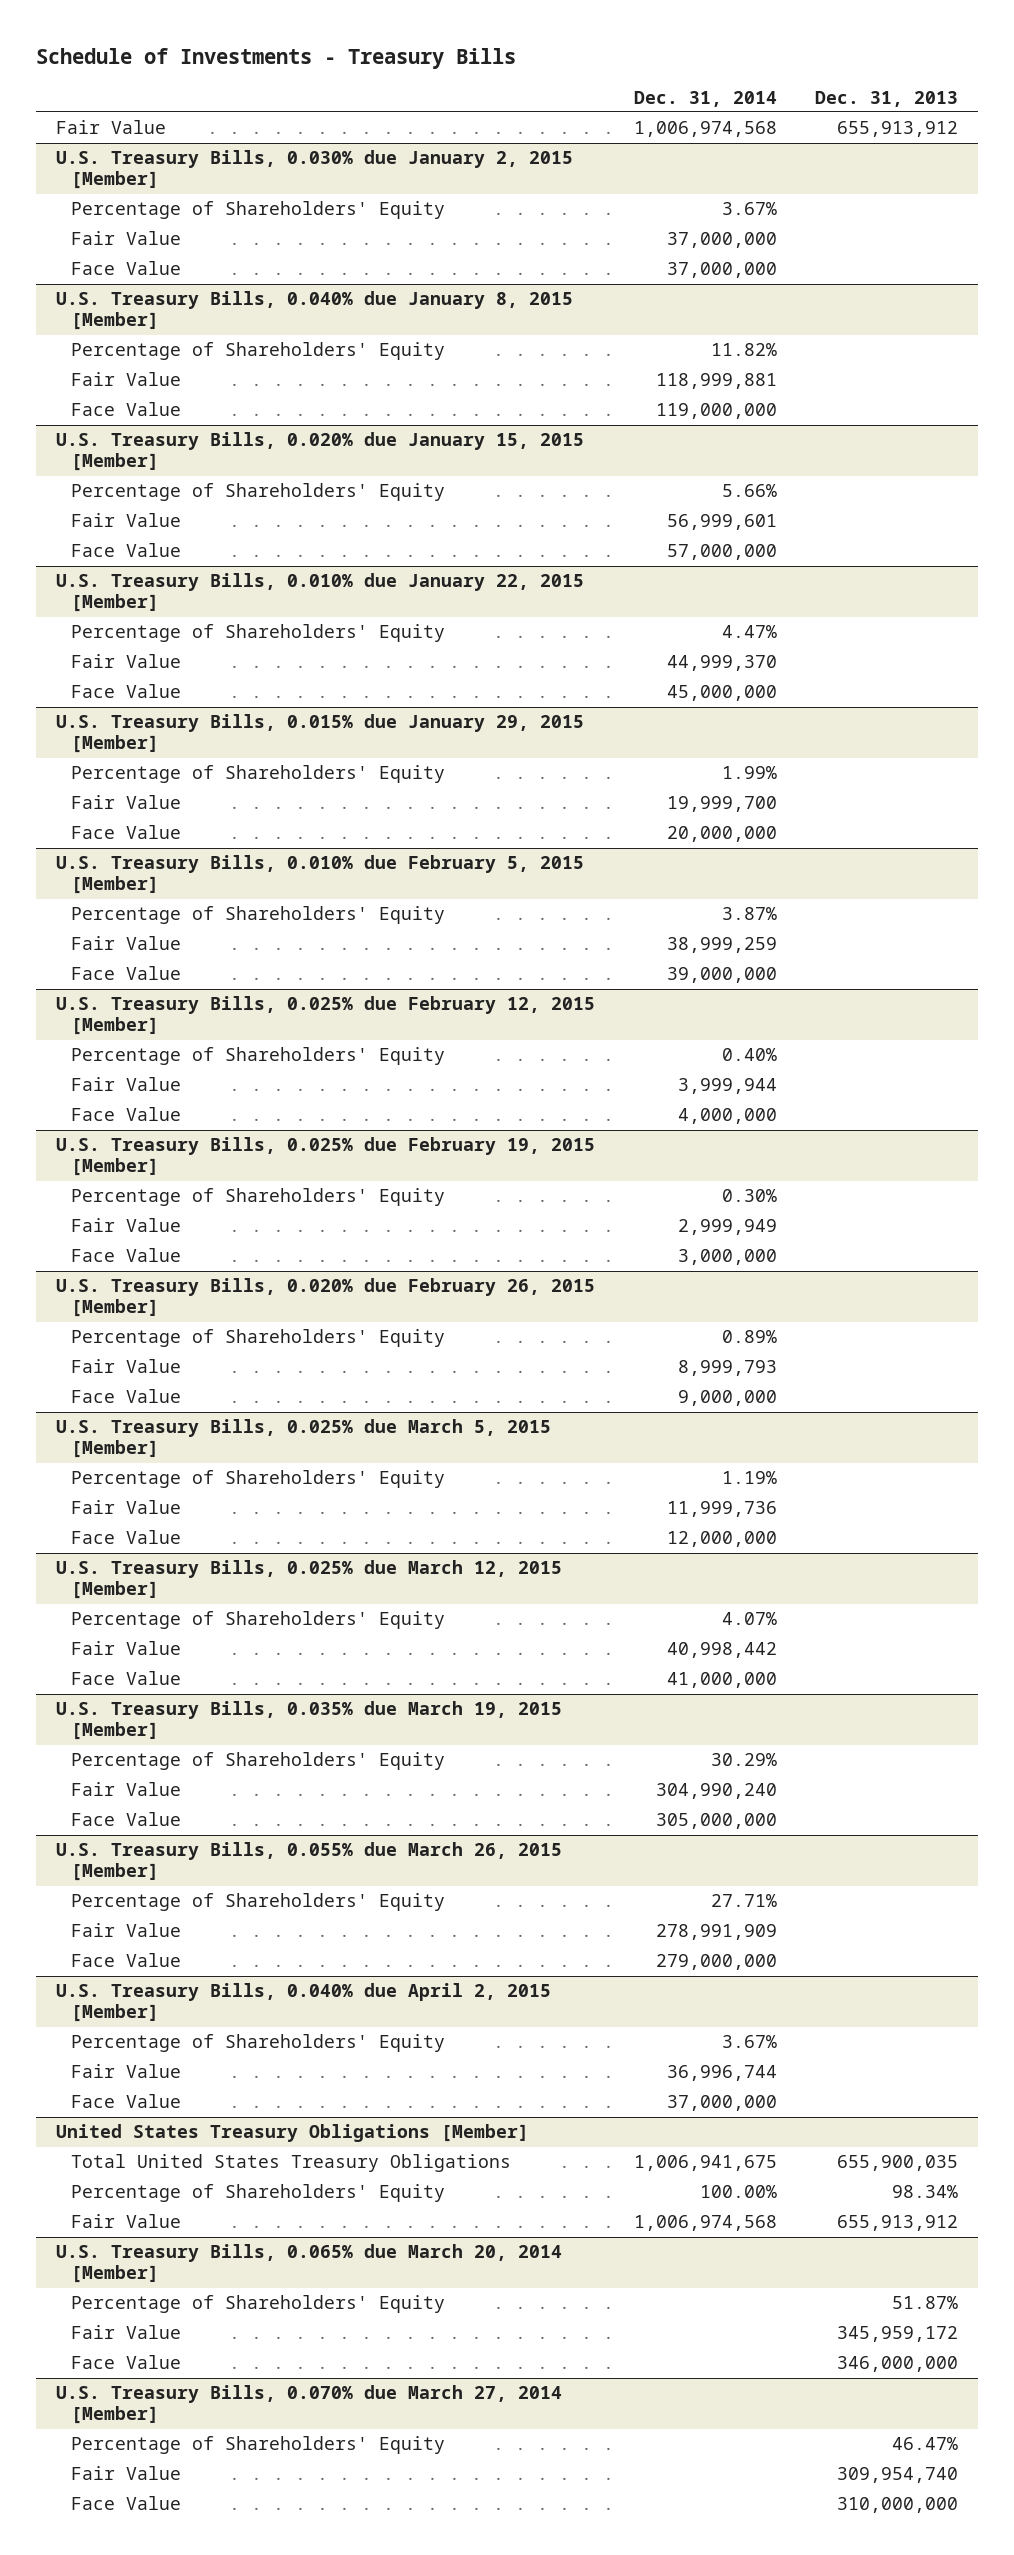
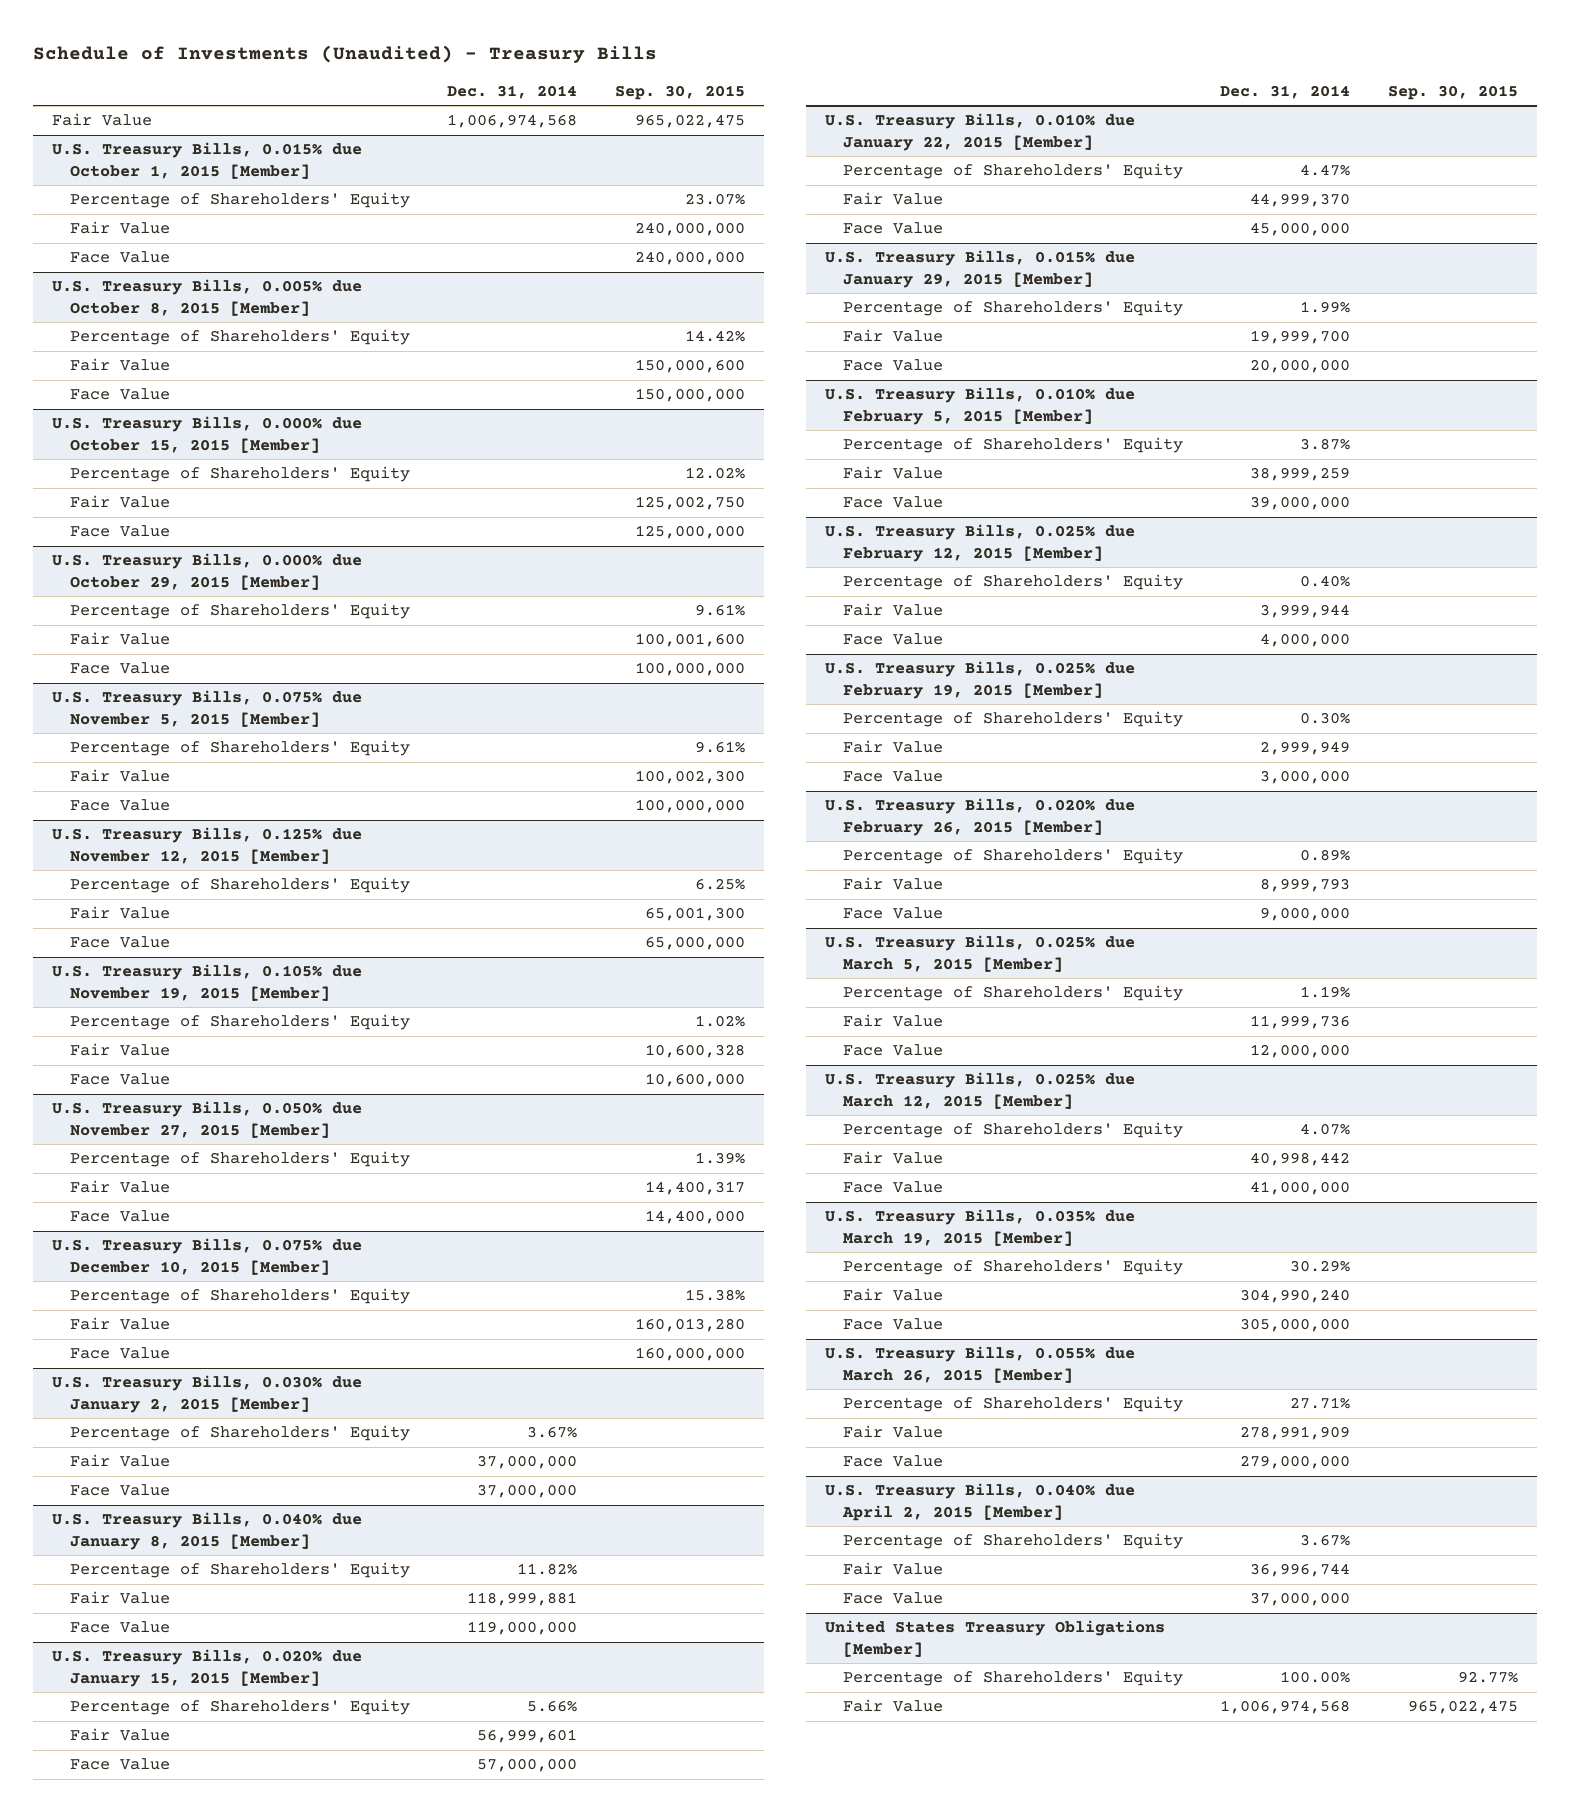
- Schedule of Investments - Treasury Bills
+ Schedule of Investments (Unaudited) - Treasury Bills
- | Dec. 31, 2014 | Dec. 31, 2013
+ | Dec. 31, 2014 | Sep. 30, 2015
+ U.S. Treasury Bills, 0.015% due October 1, 2015 [Member]
+ Percentage of Shareholders' Equity | | 23.07%
+ Fair Value | | 240,000,000
+ Face Value | | 240,000,000
+ U.S. Treasury Bills, 0.005% due October 8, 2015 [Member]
+ Percentage of Shareholders' Equity | | 14.42%
+ Fair Value | | 150,000,600
+ Face Value | | 150,000,000
+ U.S. Treasury Bills, 0.000% due October 15, 2015 [Member]
+ Percentage of Shareholders' Equity | | 12.02%
+ Fair Value | | 125,002,750
+ Face Value | | 125,000,000
+ U.S. Treasury Bills, 0.000% due October 29, 2015 [Member]
+ Percentage of Shareholders' Equity | | 9.61%
+ Fair Value | | 100,001,600
+ Face Value | | 100,000,000
+ U.S. Treasury Bills, 0.075% due November 5, 2015 [Member]
+ Percentage of Shareholders' Equity | | 9.61%
+ Fair Value | | 100,002,300
+ Face Value | | 100,000,000
+ U.S. Treasury Bills, 0.125% due November 12, 2015 [Member]
+ Percentage of Shareholders' Equity | | 6.25%
+ Fair Value | | 65,001,300
+ Face Value | | 65,000,000
+ U.S. Treasury Bills, 0.105% due November 19, 2015 [Member]
+ Percentage of Shareholders' Equity | | 1.02%
+ Fair Value | | 10,600,328
+ Face Value | | 10,600,000
+ U.S. Treasury Bills, 0.050% due November 27, 2015 [Member]
+ Percentage of Shareholders' Equity | | 1.39%
+ Fair Value | | 14,400,317
+ Face Value | | 14,400,000
+ U.S. Treasury Bills, 0.075% due December 10, 2015 [Member]
+ Percentage of Shareholders' Equity | | 15.38%
+ Fair Value | | 160,013,280
+ Face Value | | 160,000,000
@ United States Treasury Obligations [Member]
- Total United States Treasury Obligations | 1,006,941,675 | 655,900,035
- U.S. Treasury Bills, 0.065% due March 20, 2014 [Member]
- Percentage of Shareholders' Equity | | 51.87%
- Fair Value | | 345,959,172
- Face Value | | 346,000,000
- U.S. Treasury Bills, 0.070% due March 27, 2014 [Member]
- Percentage of Shareholders' Equity | | 46.47%
- Fair Value | | 309,954,740
- Face Value | | 310,000,000

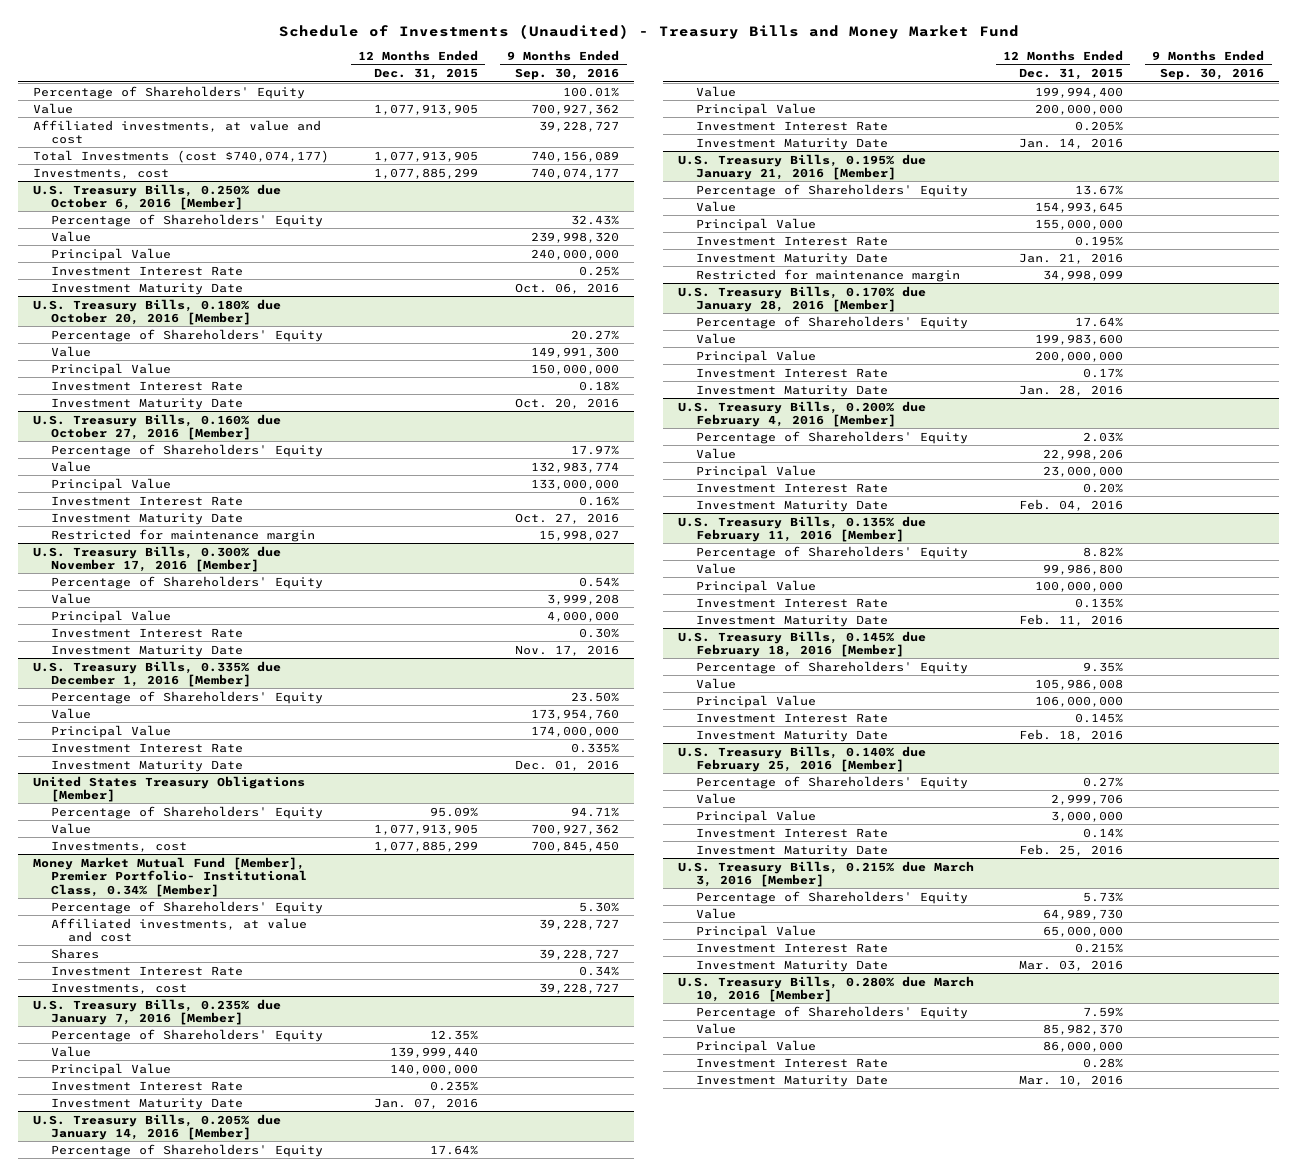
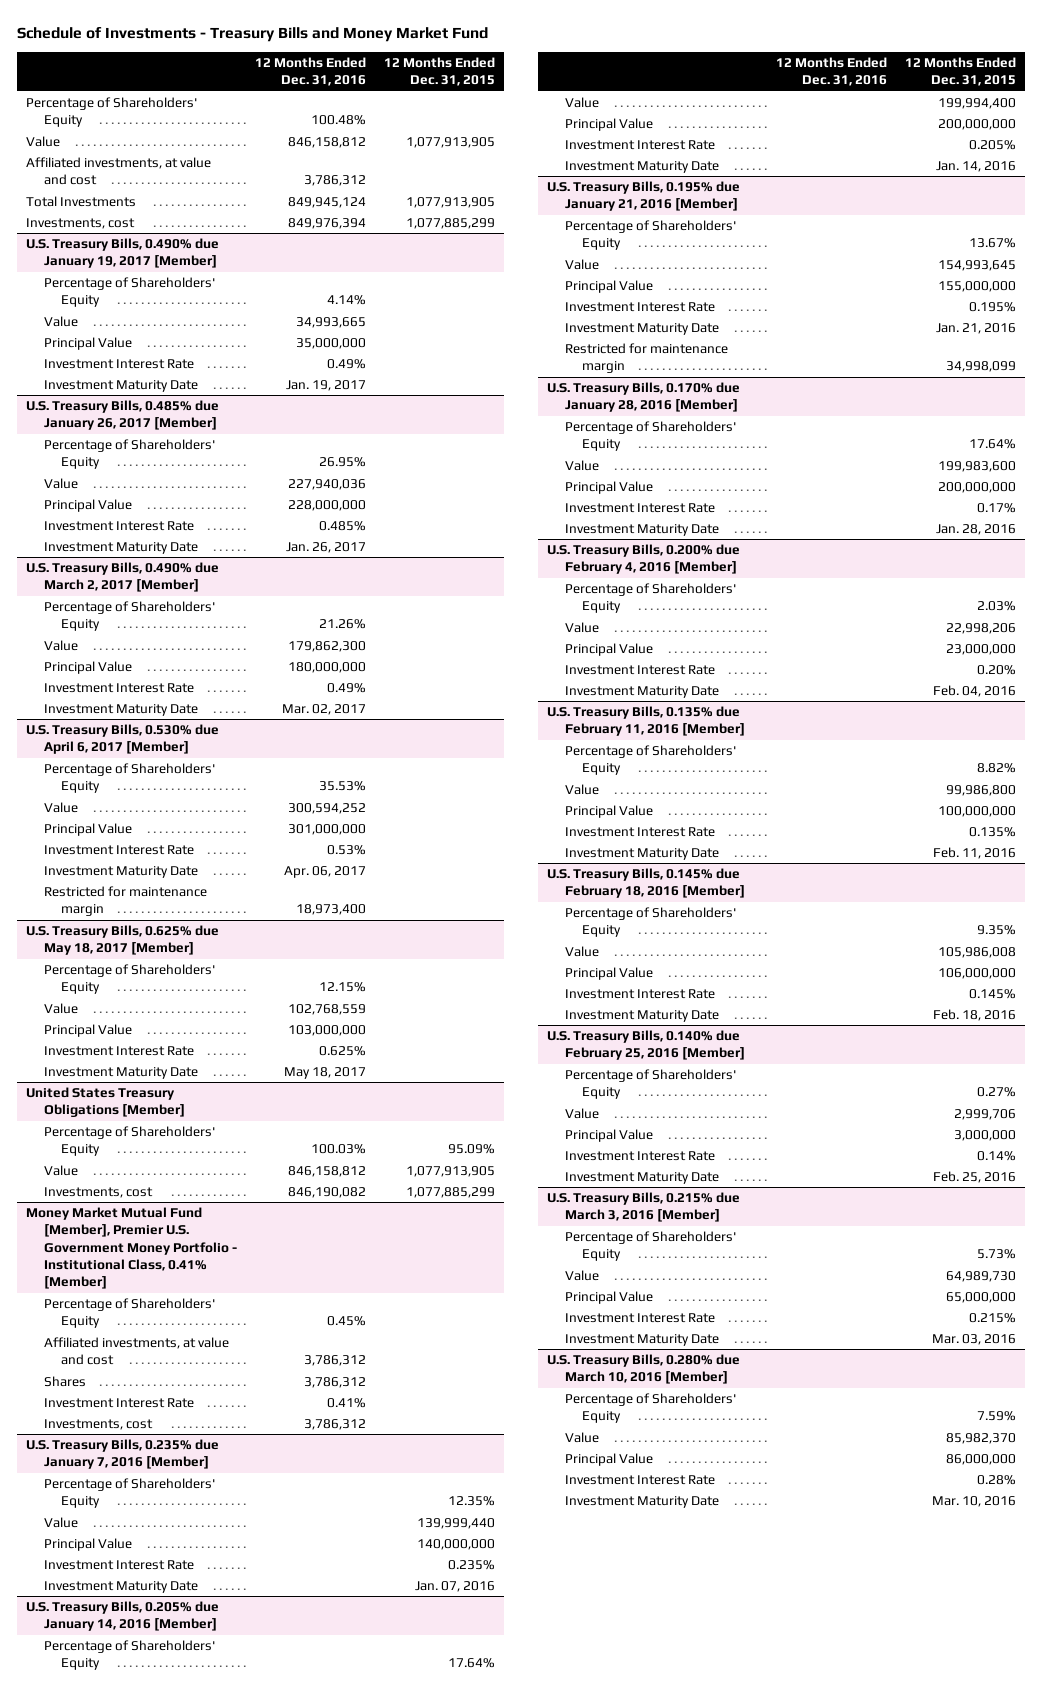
- Schedule of Investments (Unaudited) - Treasury Bills and Money Market Fund
+ Schedule of Investments - Treasury Bills and Money Market Fund
- | 12 Months Ended Dec. 31, 2015 | 9 Months Ended Sep. 30, 2016
+ | 12 Months Ended Dec. 31, 2016 | 12 Months Ended Dec. 31, 2015
- Total Investments (cost $740,074,177) | 1,077,913,905 | 740,156,089
+ Total Investments | 849,945,124 | 1,077,913,905
- U.S. Treasury Bills, 0.250% due October 6, 2016 [Member]
+ U.S. Treasury Bills, 0.490% due January 19, 2017 [Member]
- U.S. Treasury Bills, 0.180% due October 20, 2016 [Member]
+ U.S. Treasury Bills, 0.485% due January 26, 2017 [Member]
- U.S. Treasury Bills, 0.160% due October 27, 2016 [Member]
+ U.S. Treasury Bills, 0.490% due March 2, 2017 [Member]
- Restricted for maintenance margin | | 15,998,027
- U.S. Treasury Bills, 0.300% due November 17, 2016 [Member]
+ U.S. Treasury Bills, 0.530% due April 6, 2017 [Member]
- U.S. Treasury Bills, 0.335% due December 1, 2016 [Member]
+ Restricted for maintenance margin | 18,973,400 |
+ U.S. Treasury Bills, 0.625% due May 18, 2017 [Member]
- Money Market Mutual Fund [Member], Premier Portfolio- Institutional Class, 0.34% [Member]
+ Money Market Mutual Fund [Member], Premier U.S. Government Money Portfolio - Institutional Class, 0.41% [Member]

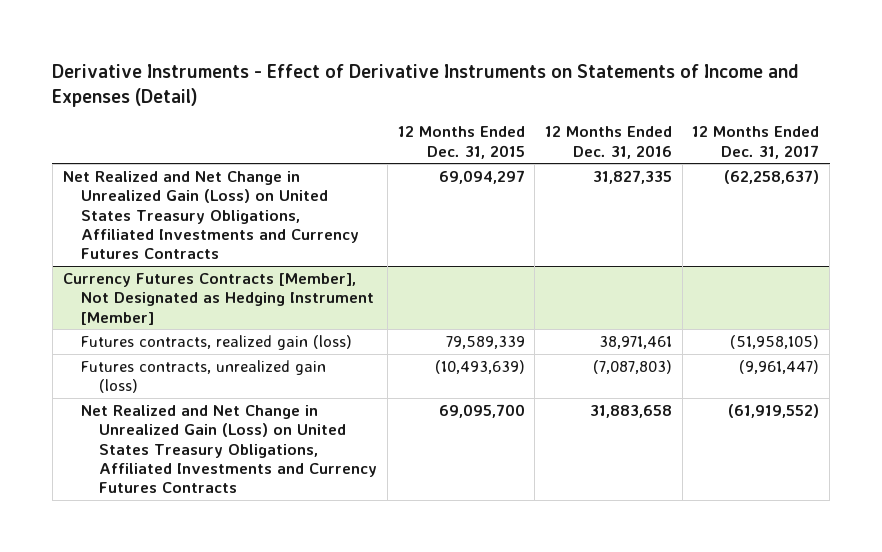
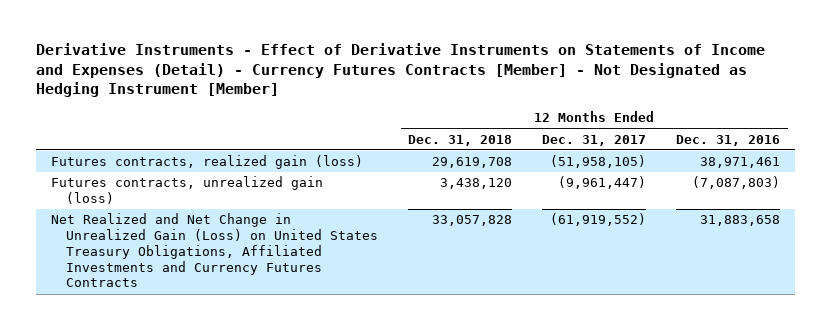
- Derivative Instruments - Effect of Derivative Instruments on Statements of Income and Expenses (Detail)
+ Derivative Instruments - Effect of Derivative Instruments on Statements of Income and Expenses (Detail) - Currency Futures Contracts [Member] - Not Designated as Hedging Instrument [Member]
- | 12 Months Ended Dec. 31, 2015 | 12 Months Ended Dec. 31, 2016 | 12 Months Ended Dec. 31, 2017
+ | 12 Months Ended Dec. 31, 2018 | 12 Months Ended Dec. 31, 2017 | 12 Months Ended Dec. 31, 2016
- Net Realized and Net Change in Unrealized Gain (Loss) on United States Treasury Obligations, Affiliated Investments and Currency Futures Contracts | 69,094,297 | 31,827,335 | (62,258,637)
- Currency Futures Contracts [Member], Not Designated as Hedging Instrument [Member]

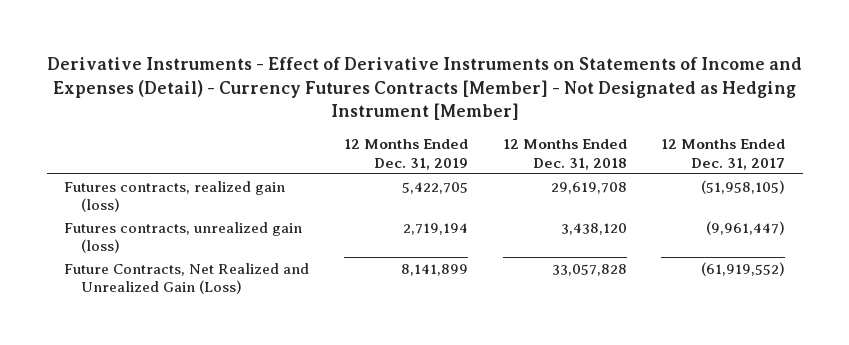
- | 12 Months Ended Dec. 31, 2018 | 12 Months Ended Dec. 31, 2017 | 12 Months Ended Dec. 31, 2016
+ | 12 Months Ended Dec. 31, 2019 | 12 Months Ended Dec. 31, 2018 | 12 Months Ended Dec. 31, 2017
- Net Realized and Net Change in Unrealized Gain (Loss) on United States Treasury Obligations, Affiliated Investments and Currency Futures Contracts | 33,057,828 | (61,919,552) | 31,883,658
+ Future Contracts, Net Realized and Unrealized Gain (Loss) | 8,141,899 | 33,057,828 | (61,919,552)

